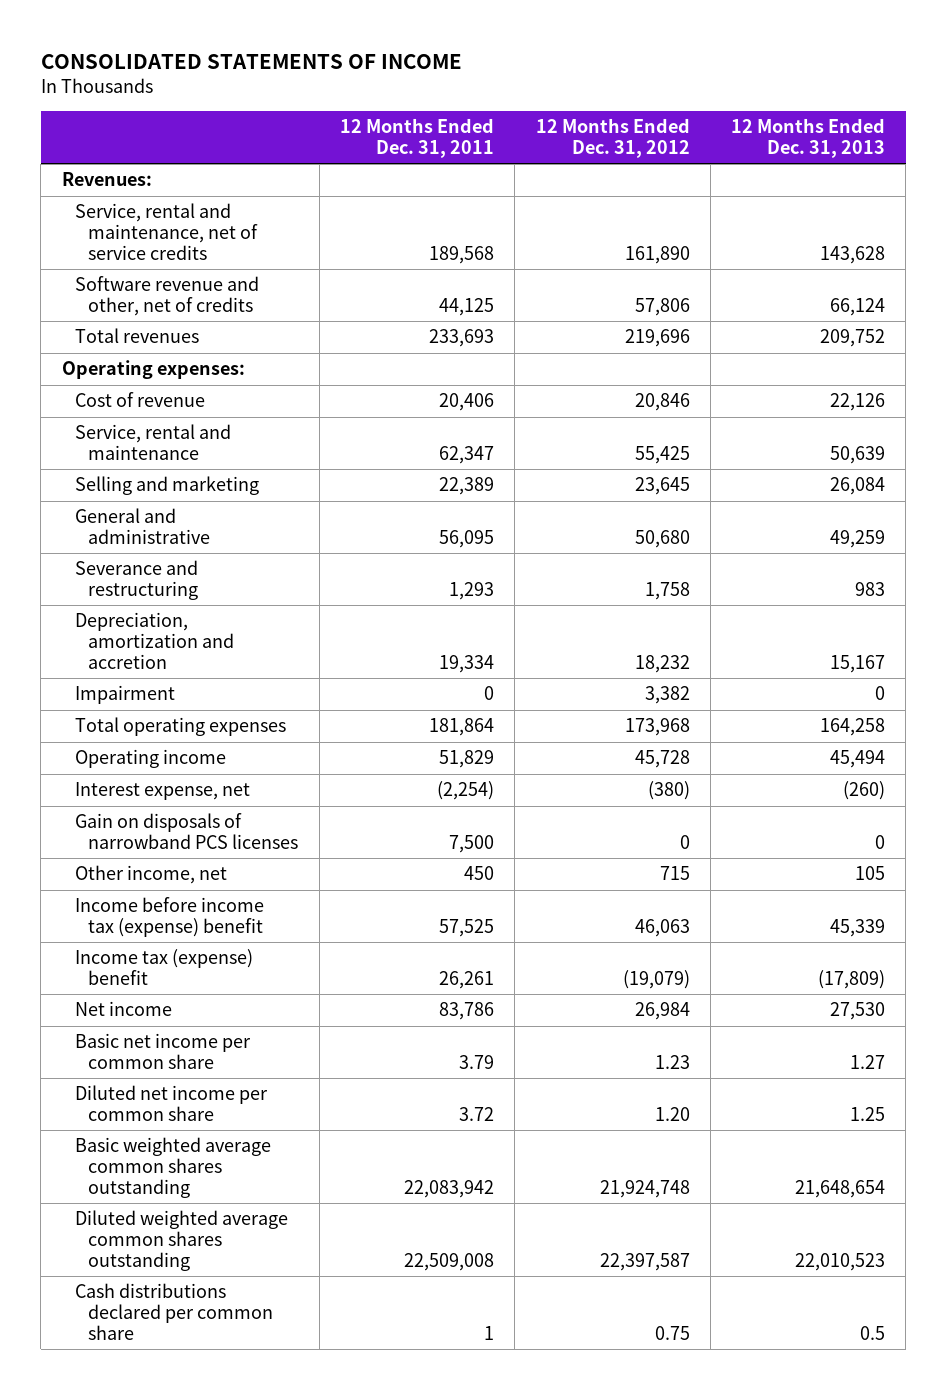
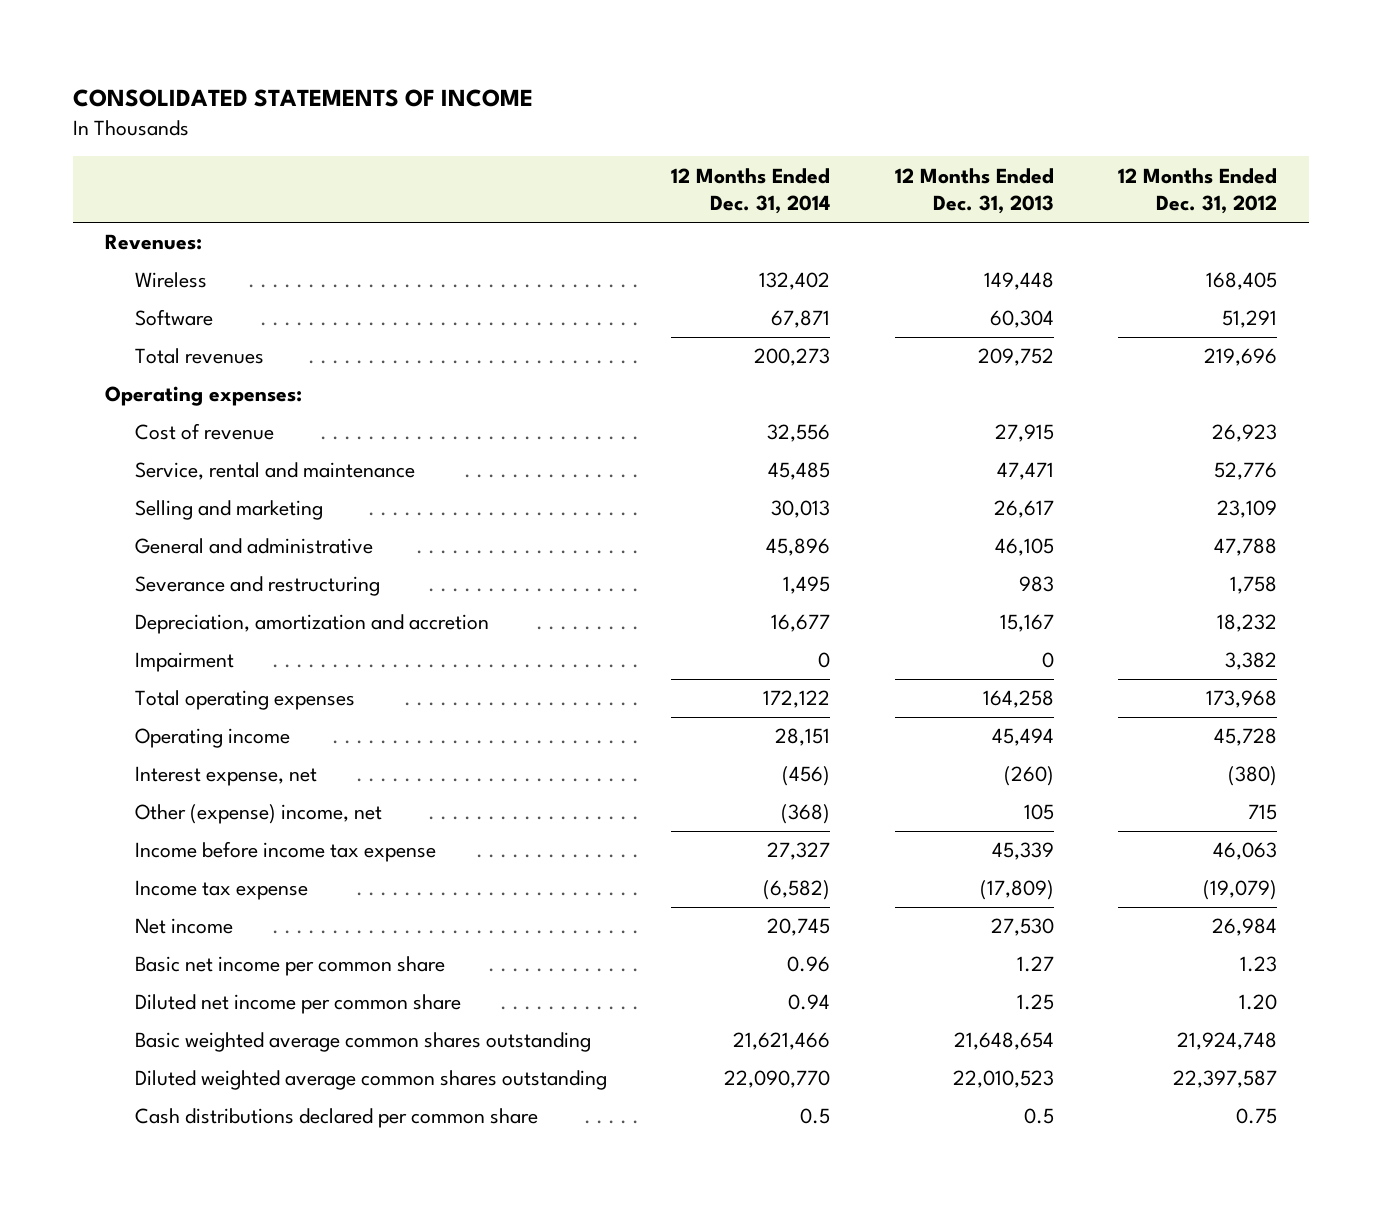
- | 12 Months Ended Dec. 31, 2011 | 12 Months Ended Dec. 31, 2012 | 12 Months Ended Dec. 31, 2013
+ | 12 Months Ended Dec. 31, 2014 | 12 Months Ended Dec. 31, 2013 | 12 Months Ended Dec. 31, 2012
- Service, rental and maintenance, net of service credits | 189,568 | 161,890 | 143,628
- Software revenue and other, net of credits | 44,125 | 57,806 | 66,124
+ Wireless | 132,402 | 149,448 | 168,405
+ Software | 67,871 | 60,304 | 51,291
- Cost of revenue | 20,406 | 20,846 | 22,126
- Service, rental and maintenance | 62,347 | 55,425 | 50,639
- Selling and marketing | 22,389 | 23,645 | 26,084
- General and administrative | 56,095 | 50,680 | 49,259
+ Cost of revenue | 32,556 | 27,915 | 26,923
+ Service, rental and maintenance | 45,485 | 47,471 | 52,776
+ Selling and marketing | 30,013 | 26,617 | 23,109
+ General and administrative | 45,896 | 46,105 | 47,788
- Gain on disposals of narrowband PCS licenses | 7,500 | 0 | 0
- Other income, net | 450 | 715 | 105
- Income before income tax (expense) benefit | 57,525 | 46,063 | 45,339
- Income tax (expense) benefit | 26,261 | (19,079) | (17,809)
+ Other (expense) income, net | (368) | 105 | 715
+ Income before income tax expense | 27,327 | 45,339 | 46,063
+ Income tax expense | (6,582) | (17,809) | (19,079)

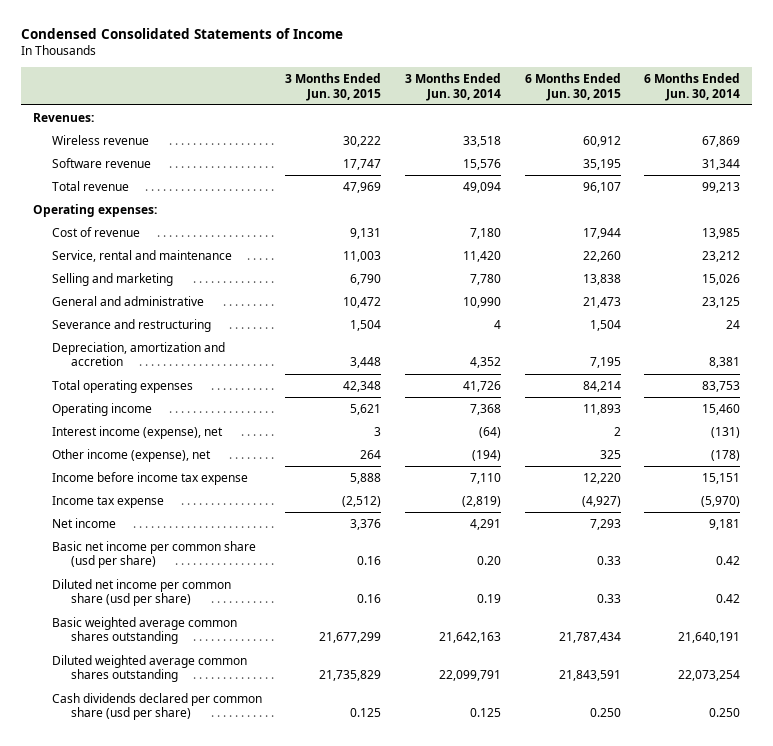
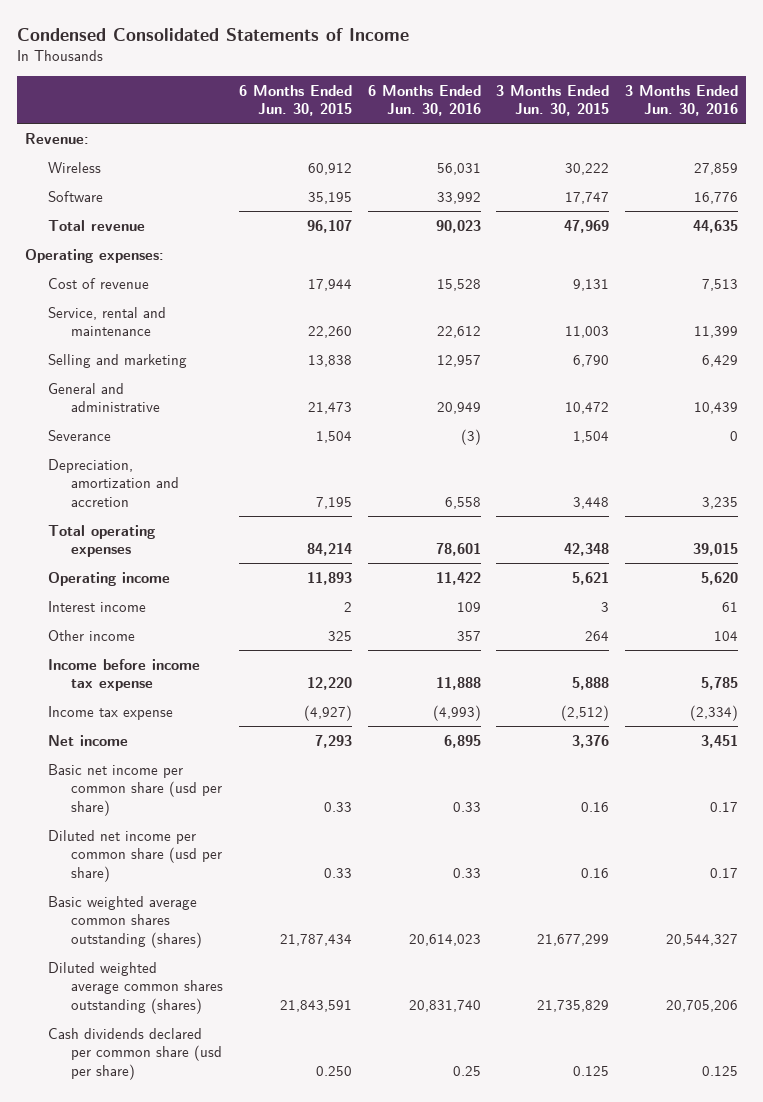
- | 3 Months Ended Jun. 30, 2015 | 3 Months Ended Jun. 30, 2014 | 6 Months Ended Jun. 30, 2015 | 6 Months Ended Jun. 30, 2014
+ | 6 Months Ended Jun. 30, 2015 | 6 Months Ended Jun. 30, 2016 | 3 Months Ended Jun. 30, 2015 | 3 Months Ended Jun. 30, 2016
- Revenues:
- Wireless revenue | 30,222 | 33,518 | 60,912 | 67,869
- Software revenue | 17,747 | 15,576 | 35,195 | 31,344
+ Revenue:
+ Wireless | 60,912 | 56,031 | 30,222 | 27,859
+ Software | 35,195 | 33,992 | 17,747 | 16,776
- Severance and restructuring | 1,504 | 4 | 1,504 | 24
+ Severance | 1,504 | (3) | 1,504 | 0
- Interest income (expense), net | 3 | (64) | 2 | (131)
- Other income (expense), net | 264 | (194) | 325 | (178)
+ Interest income | 2 | 109 | 3 | 61
+ Other income | 325 | 357 | 264 | 104
- Basic weighted average common shares outstanding | 21,677,299 | 21,642,163 | 21,787,434 | 21,640,191
- Diluted weighted average common shares outstanding | 21,735,829 | 22,099,791 | 21,843,591 | 22,073,254
+ Basic weighted average common shares outstanding (shares) | 21,787,434 | 20,614,023 | 21,677,299 | 20,544,327
+ Diluted weighted average common shares outstanding (shares) | 21,843,591 | 20,831,740 | 21,735,829 | 20,705,206

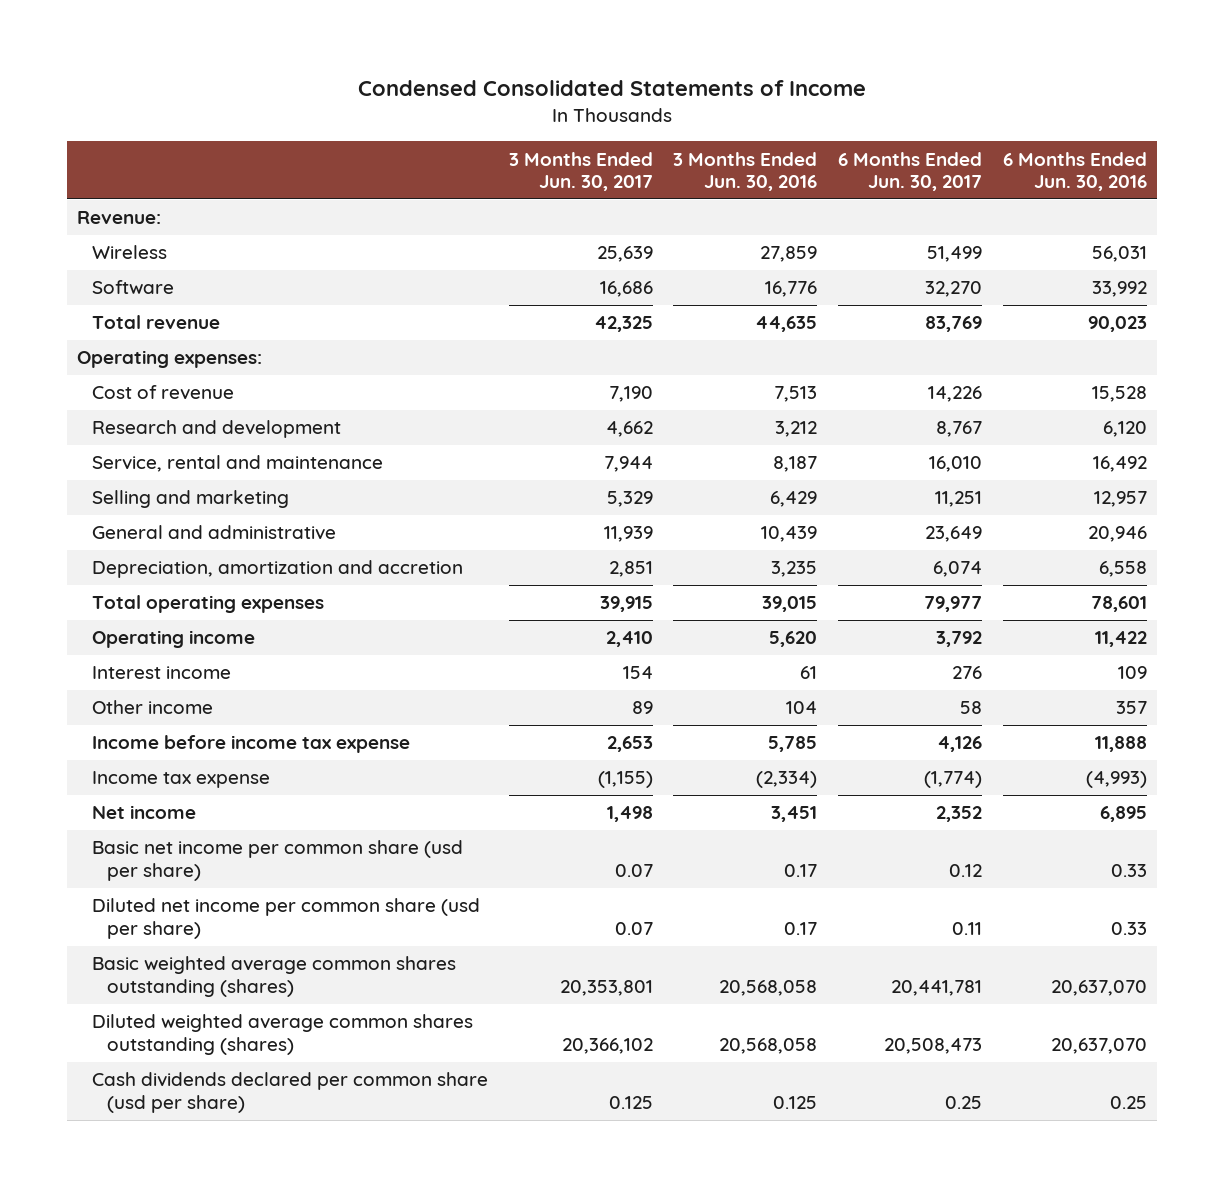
- | 6 Months Ended Jun. 30, 2015 | 6 Months Ended Jun. 30, 2016 | 3 Months Ended Jun. 30, 2015 | 3 Months Ended Jun. 30, 2016
+ | 3 Months Ended Jun. 30, 2017 | 3 Months Ended Jun. 30, 2016 | 6 Months Ended Jun. 30, 2017 | 6 Months Ended Jun. 30, 2016
- Service, rental and maintenance | 22,260 | 22,612 | 11,003 | 11,399
+ Research and development | 4,662 | 3,212 | 8,767 | 6,120
+ Service, rental and maintenance | 7,944 | 8,187 | 16,010 | 16,492
- General and administrative | 21,473 | 20,949 | 10,472 | 10,439
- Severance | 1,504 | (3) | 1,504 | 0
+ General and administrative | 11,939 | 10,439 | 23,649 | 20,946
- Basic weighted average common shares outstanding (shares) | 21,787,434 | 20,614,023 | 21,677,299 | 20,544,327
- Diluted weighted average common shares outstanding (shares) | 21,843,591 | 20,831,740 | 21,735,829 | 20,705,206
+ Basic weighted average common shares outstanding (shares) | 20,353,801 | 20,568,058 | 20,441,781 | 20,637,070
+ Diluted weighted average common shares outstanding (shares) | 20,366,102 | 20,568,058 | 20,508,473 | 20,637,070

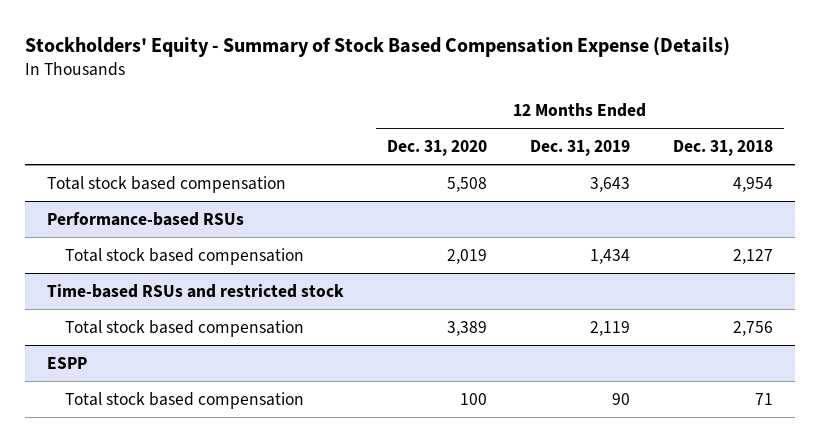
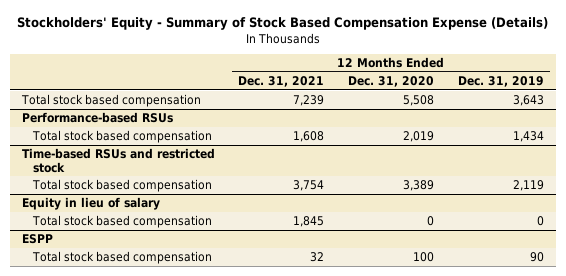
- | 12 Months Ended Dec. 31, 2020 | 12 Months Ended Dec. 31, 2019 | 12 Months Ended Dec. 31, 2018
+ | 12 Months Ended Dec. 31, 2021 | 12 Months Ended Dec. 31, 2020 | 12 Months Ended Dec. 31, 2019
+ Equity in lieu of salary
+ Total stock based compensation | 1,845 | 0 | 0

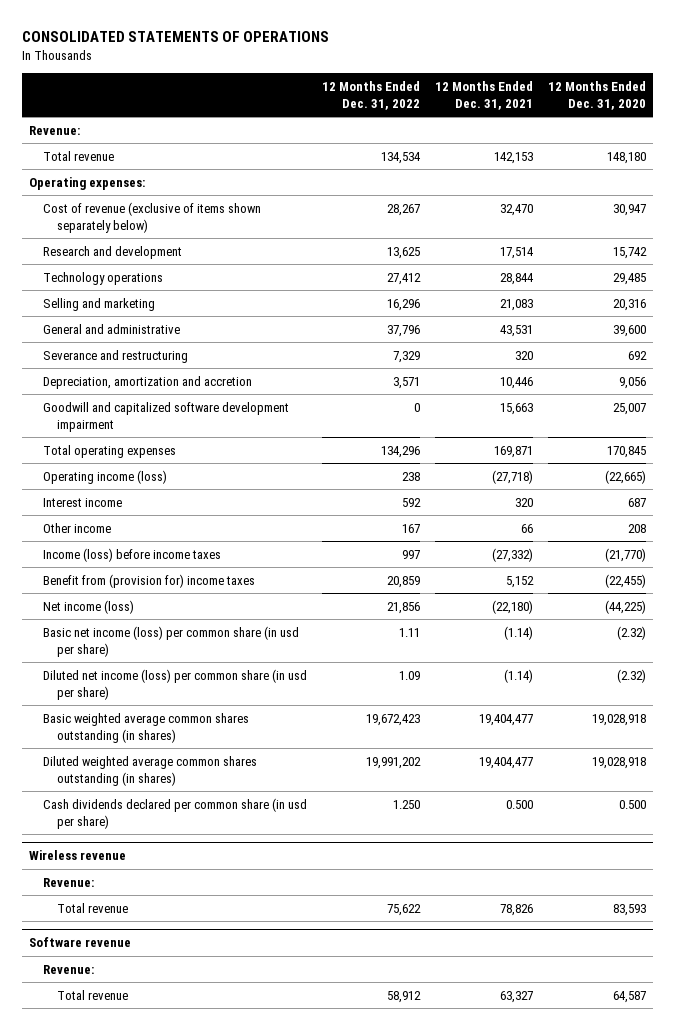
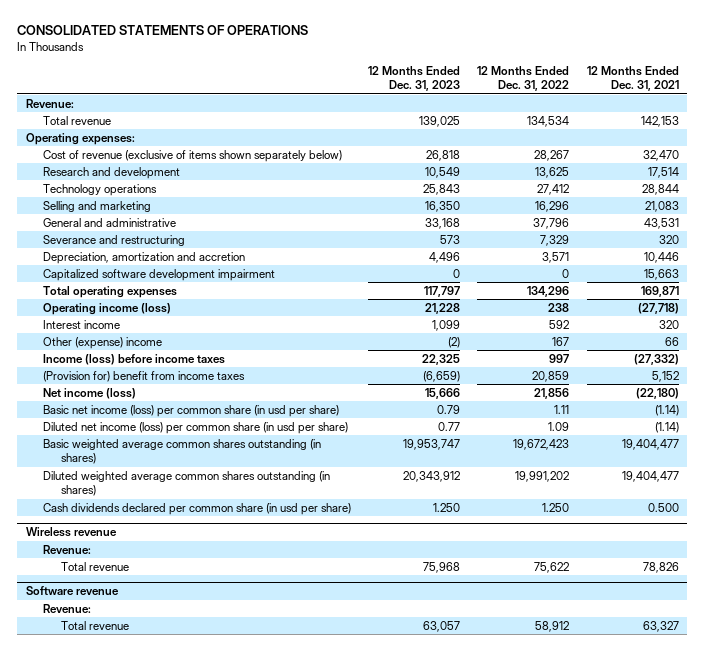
- | 12 Months Ended Dec. 31, 2022 | 12 Months Ended Dec. 31, 2021 | 12 Months Ended Dec. 31, 2020
+ | 12 Months Ended Dec. 31, 2023 | 12 Months Ended Dec. 31, 2022 | 12 Months Ended Dec. 31, 2021
- Goodwill and capitalized software development impairment | 0 | 15,663 | 25,007
+ Capitalized software development impairment | 0 | 0 | 15,663
- Other income | 167 | 66 | 208
+ Other (expense) income | (2) | 167 | 66
- Benefit from (provision for) income taxes | 20,859 | 5,152 | (22,455)
+ (Provision for) benefit from income taxes | (6,659) | 20,859 | 5,152

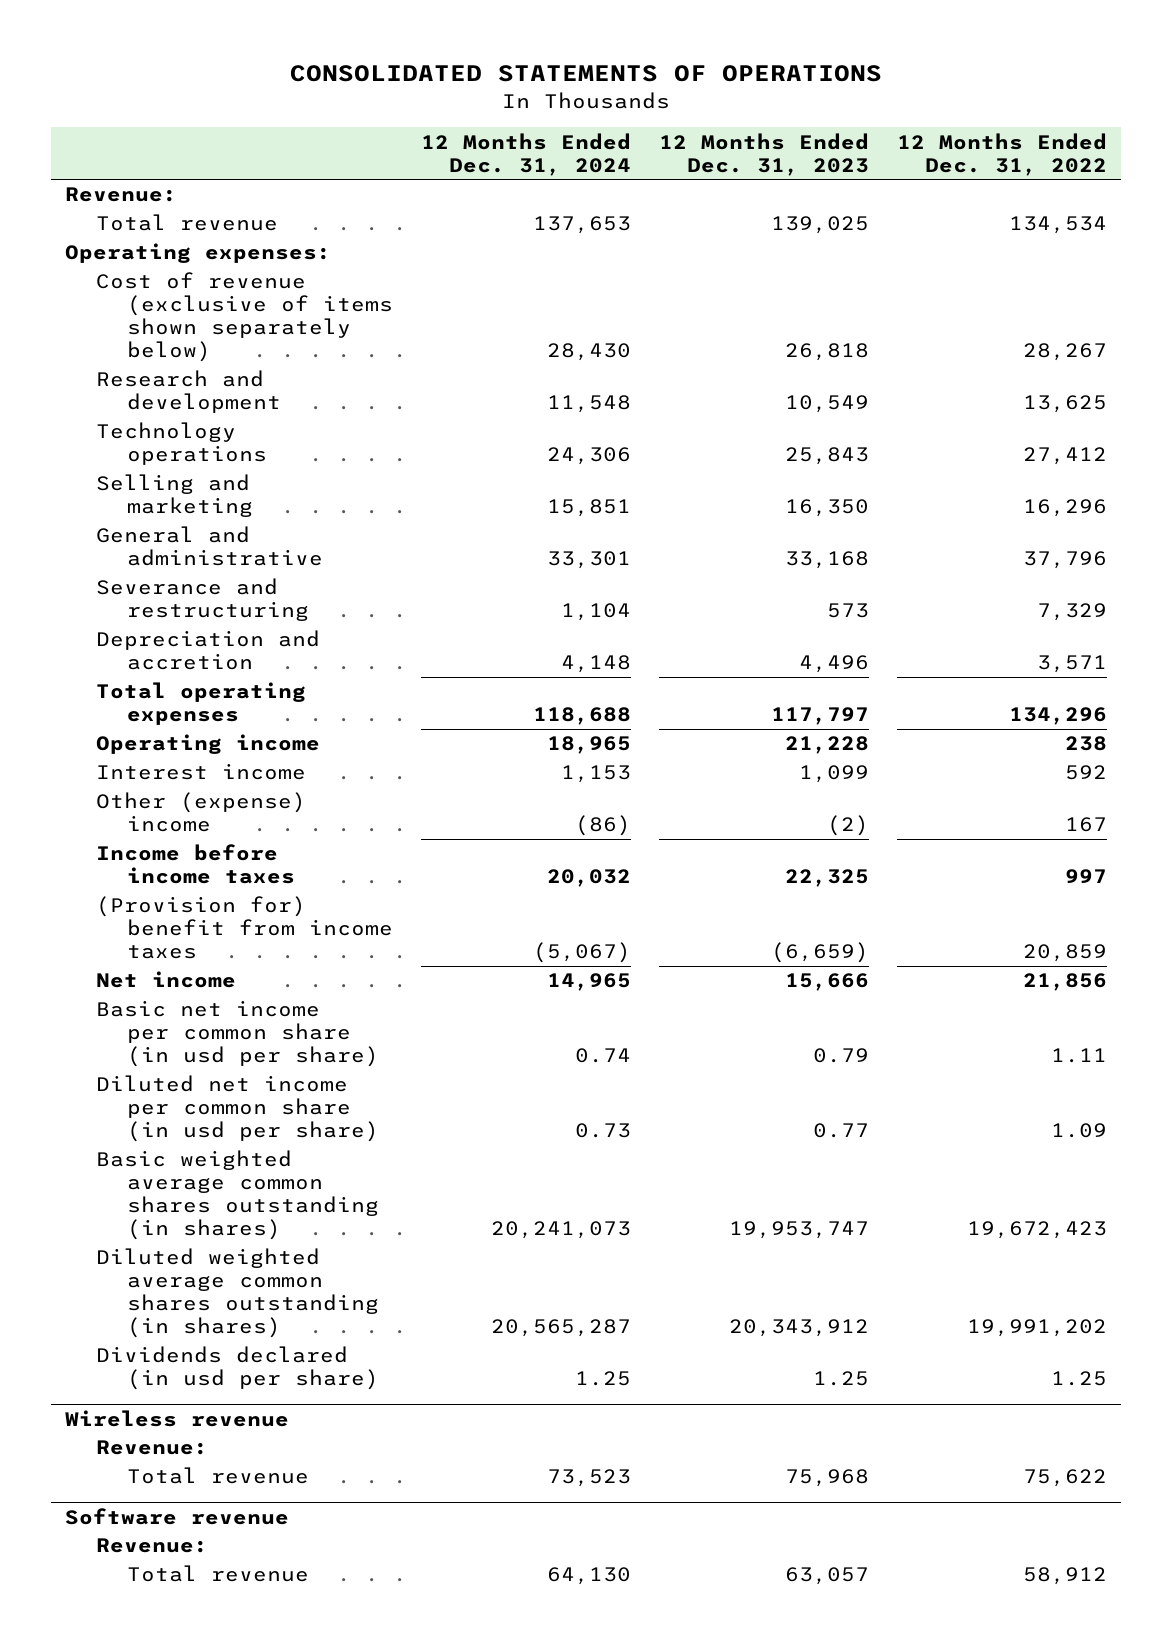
- | 12 Months Ended Dec. 31, 2023 | 12 Months Ended Dec. 31, 2022 | 12 Months Ended Dec. 31, 2021
+ | 12 Months Ended Dec. 31, 2024 | 12 Months Ended Dec. 31, 2023 | 12 Months Ended Dec. 31, 2022
- Depreciation, amortization and accretion | 4,496 | 3,571 | 10,446
- Capitalized software development impairment | 0 | 0 | 15,663
+ Depreciation and accretion | 4,148 | 4,496 | 3,571
- Operating income (loss) | 21,228 | 238 | (27,718)
+ Operating income | 18,965 | 21,228 | 238
- Income (loss) before income taxes | 22,325 | 997 | (27,332)
+ Income before income taxes | 20,032 | 22,325 | 997
- Net income (loss) | 15,666 | 21,856 | (22,180)
- Basic net income (loss) per common share (in usd per share) | 0.79 | 1.11 | (1.14)
- Diluted net income (loss) per common share (in usd per share) | 0.77 | 1.09 | (1.14)
+ Net income | 14,965 | 15,666 | 21,856
+ Basic net income per common share (in usd per share) | 0.74 | 0.79 | 1.11
+ Diluted net income per common share (in usd per share) | 0.73 | 0.77 | 1.09
- Cash dividends declared per common share (in usd per share) | 1.250 | 1.250 | 0.500
+ Dividends declared (in usd per share) | 1.25 | 1.25 | 1.25

